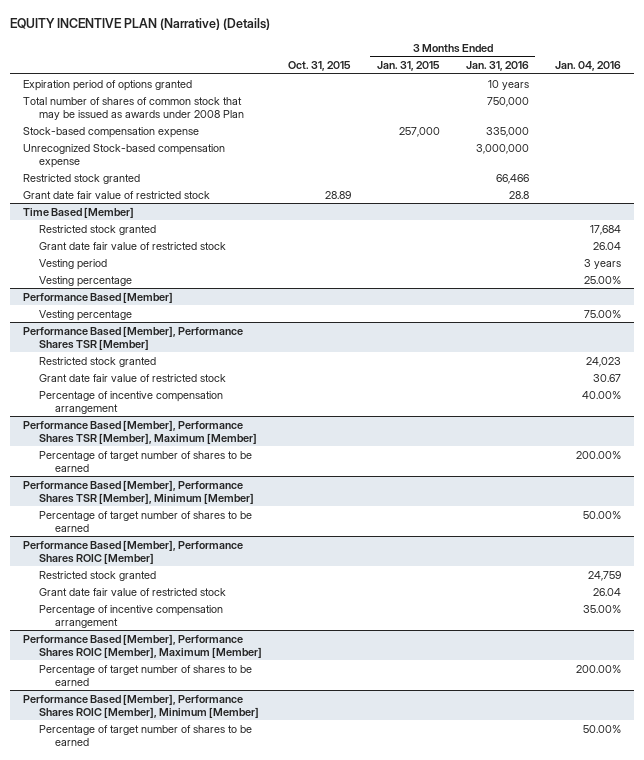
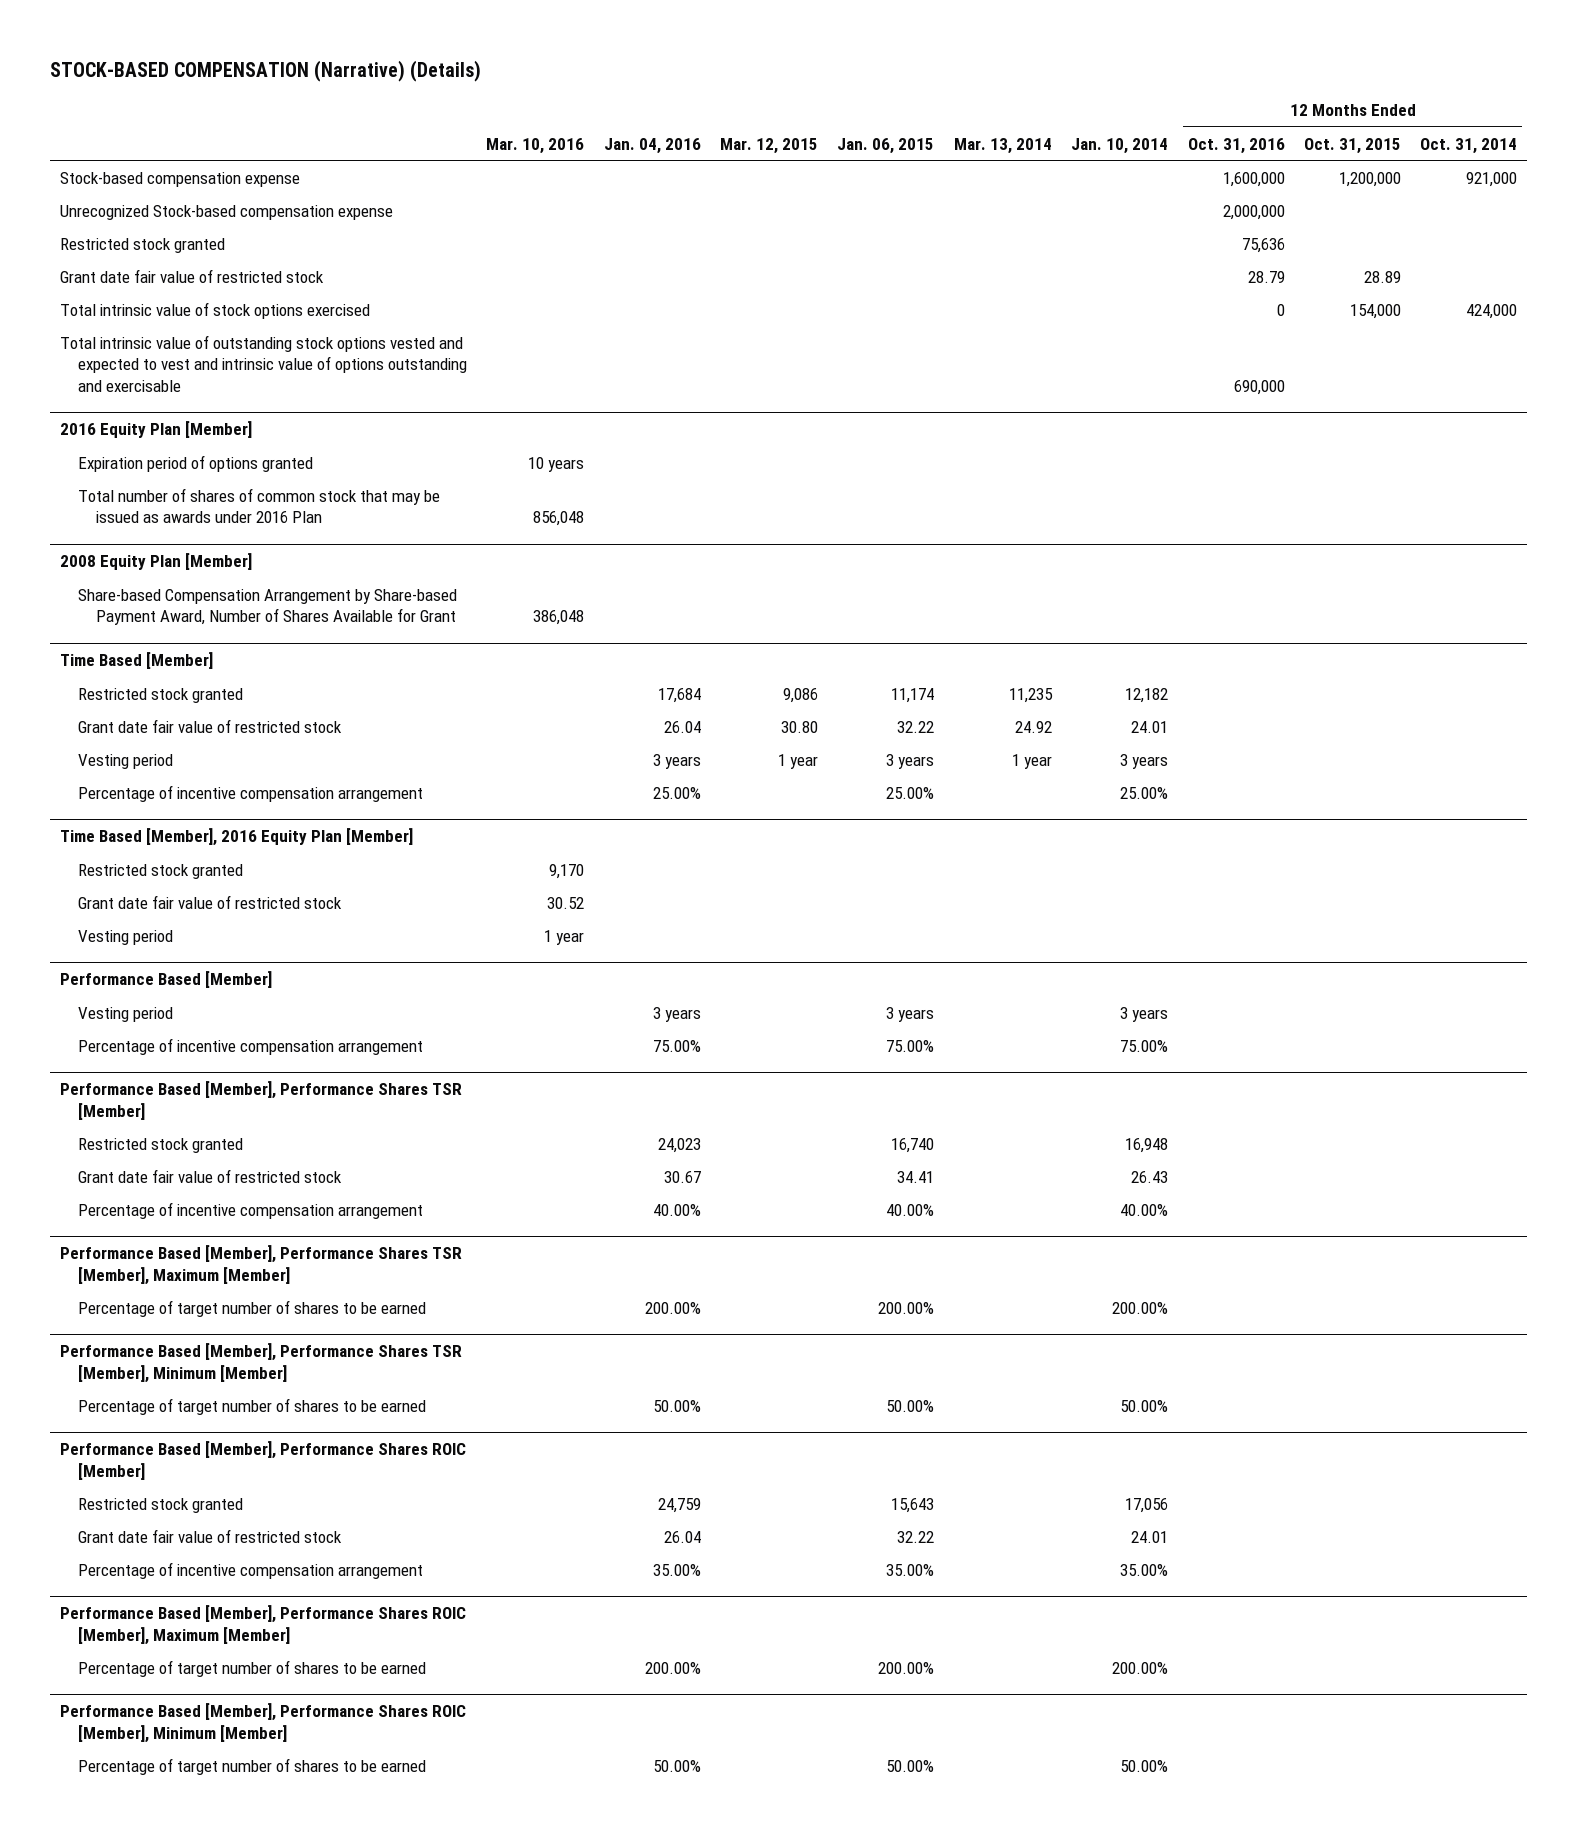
- EQUITY INCENTIVE PLAN (Narrative) (Details)
+ STOCK-BASED COMPENSATION (Narrative) (Details)
- | Oct. 31, 2015 | 3 Months Ended Jan. 31, 2015 | 3 Months Ended Jan. 31, 2016 | Jan. 04, 2016
+ | Mar. 10, 2016 | Jan. 04, 2016 | Mar. 12, 2015 | Jan. 06, 2015 | Mar. 13, 2014 | Jan. 10, 2014 | 12 Months Ended Oct. 31, 2016 | 12 Months Ended Oct. 31, 2015 | 12 Months Ended Oct. 31, 2014
- Expiration period of options granted | | | 10 years |
- Total number of shares of common stock that may be issued as awards under 2008 Plan | | | 750,000 |
+ Total intrinsic value of stock options exercised | | | | | | | 0 | 154,000 | 424,000
+ Total intrinsic value of outstanding stock options vested and expected to vest and intrinsic value of options outstanding and exercisable | | | | | | | 690,000 | |
+ 2016 Equity Plan [Member]
+ Expiration period of options granted | 10 years | | | | | | | |
+ Total number of shares of common stock that may be issued as awards under 2016 Plan | 856,048 | | | | | | | |
+ 2008 Equity Plan [Member]
+ Share-based Compensation Arrangement by Share-based Payment Award, Number of Shares Available for Grant | 386,048 | | | | | | | |
@ Time Based [Member]
- Vesting percentage | | | | 25.00%
+ Percentage of incentive compensation arrangement | | 25.00% | | 25.00% | | 25.00% | | |
+ Time Based [Member], 2016 Equity Plan [Member]
+ Restricted stock granted | 9,170 | | | | | | | |
+ Grant date fair value of restricted stock | 30.52 | | | | | | | |
+ Vesting period | 1 year | | | | | | | |
@ Performance Based [Member]
- Vesting percentage | | | | 75.00%
+ Vesting period | | 3 years | | 3 years | | 3 years | | |
+ Percentage of incentive compensation arrangement | | 75.00% | | 75.00% | | 75.00% | | |

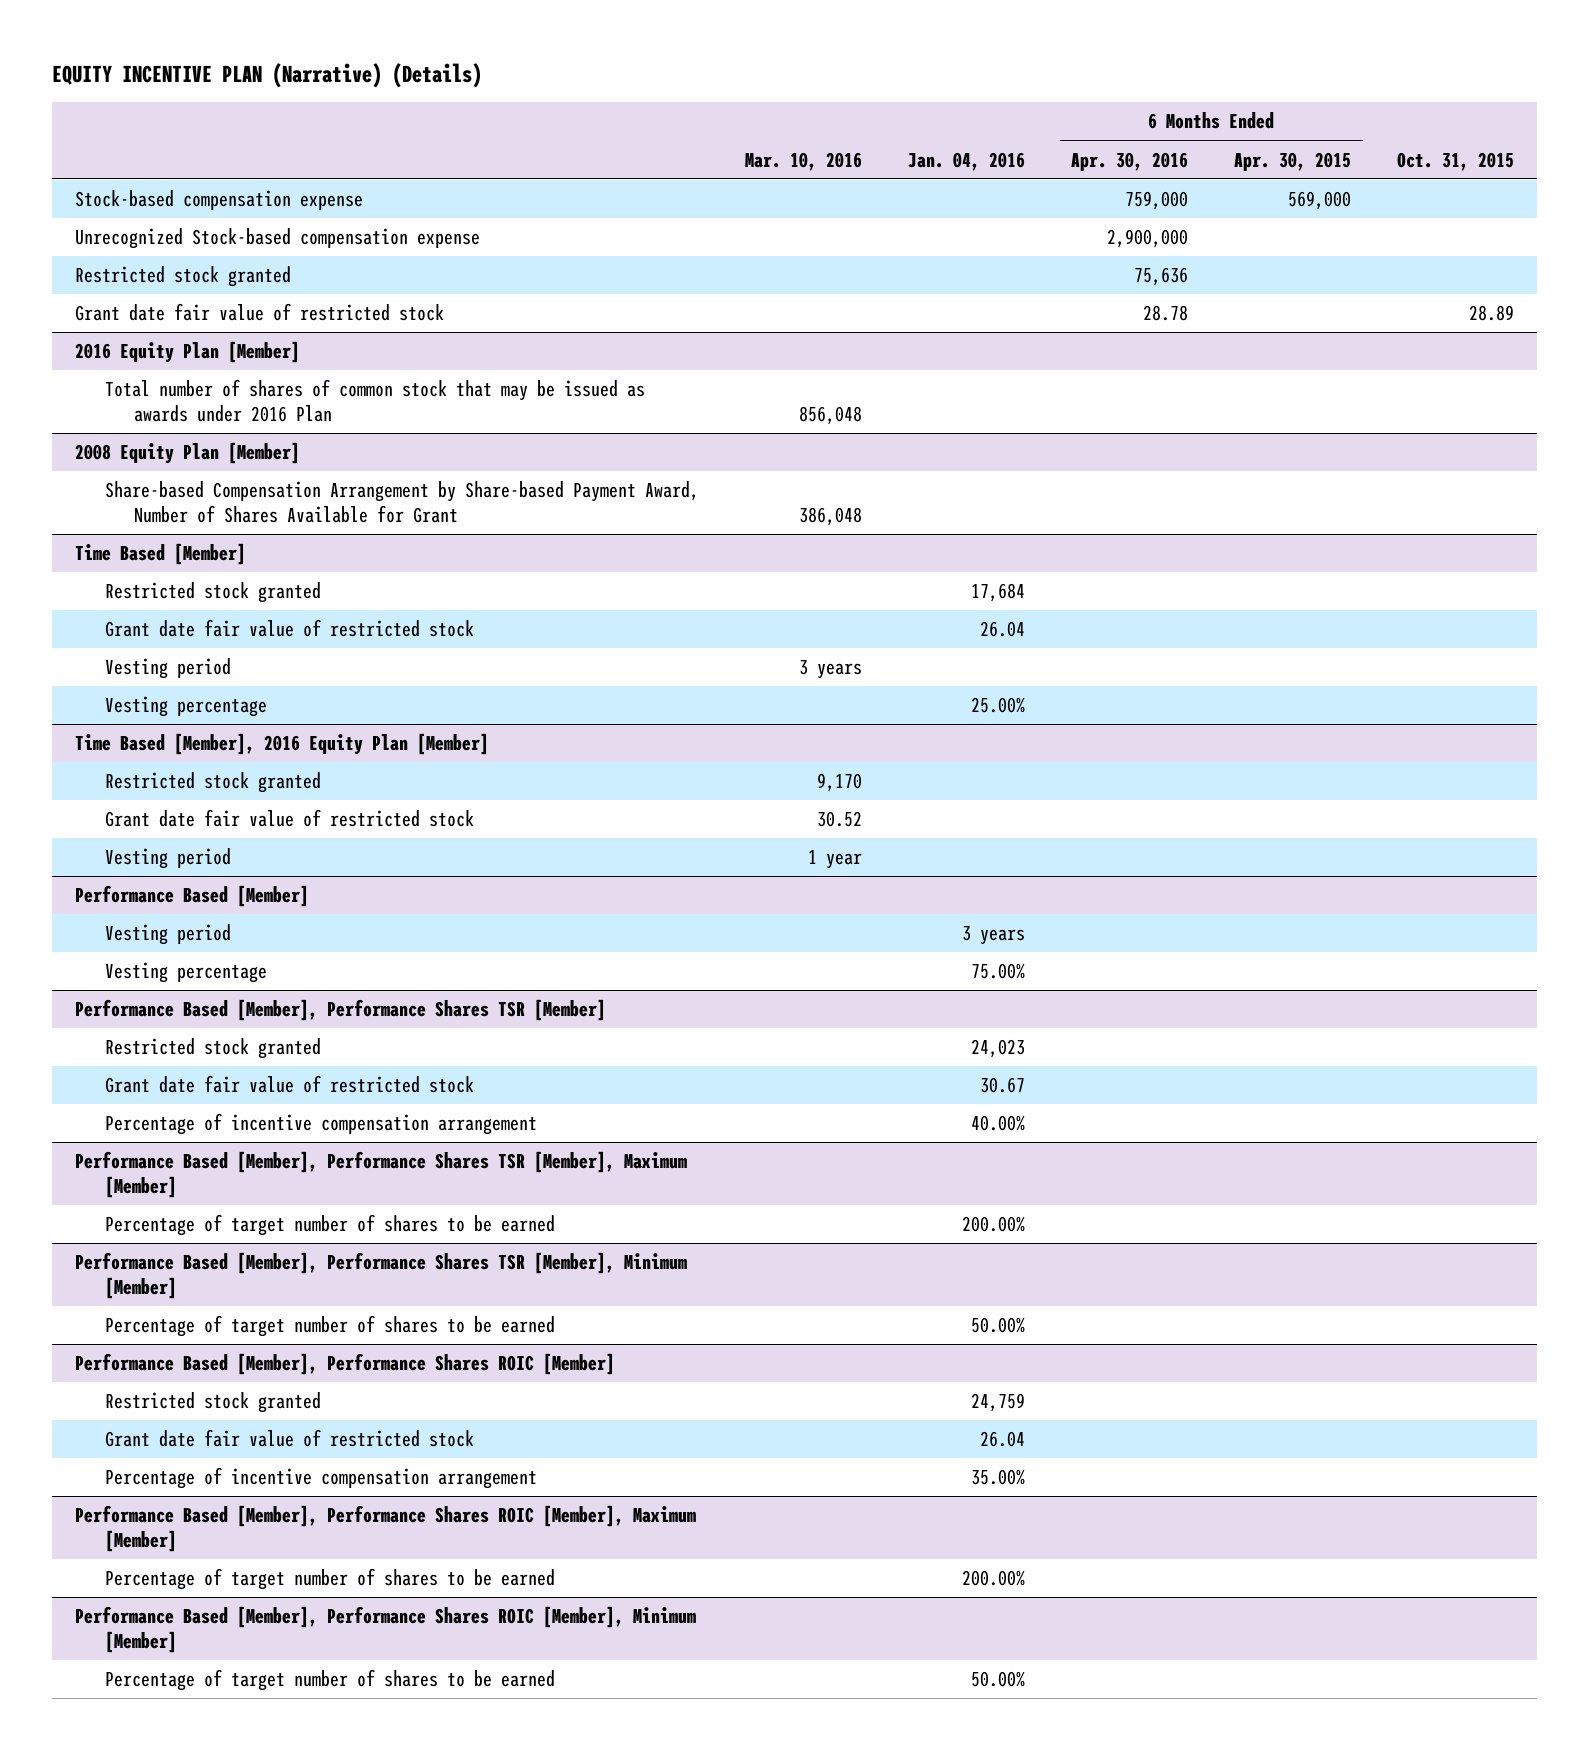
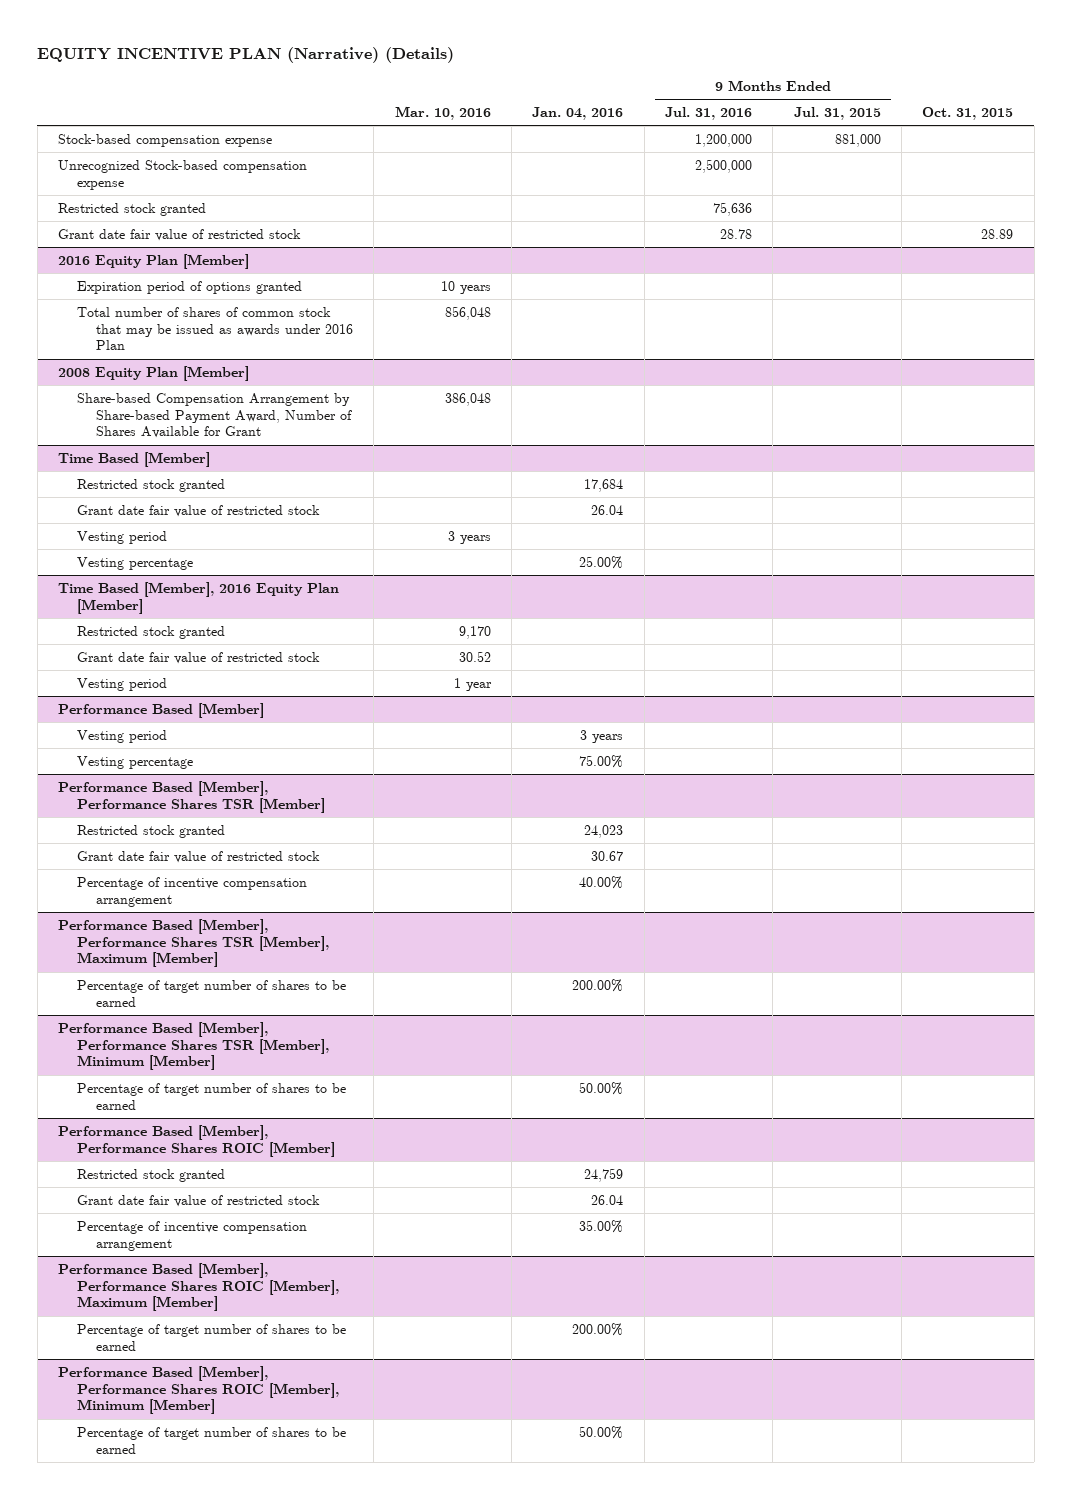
- | Mar. 10, 2016 | Jan. 04, 2016 | 6 Months Ended Apr. 30, 2016 | 6 Months Ended Apr. 30, 2015 | Oct. 31, 2015
+ | Mar. 10, 2016 | Jan. 04, 2016 | 9 Months Ended Jul. 31, 2016 | 9 Months Ended Jul. 31, 2015 | Oct. 31, 2015
@ 2016 Equity Plan [Member]
+ Expiration period of options granted | 10 years | | | |

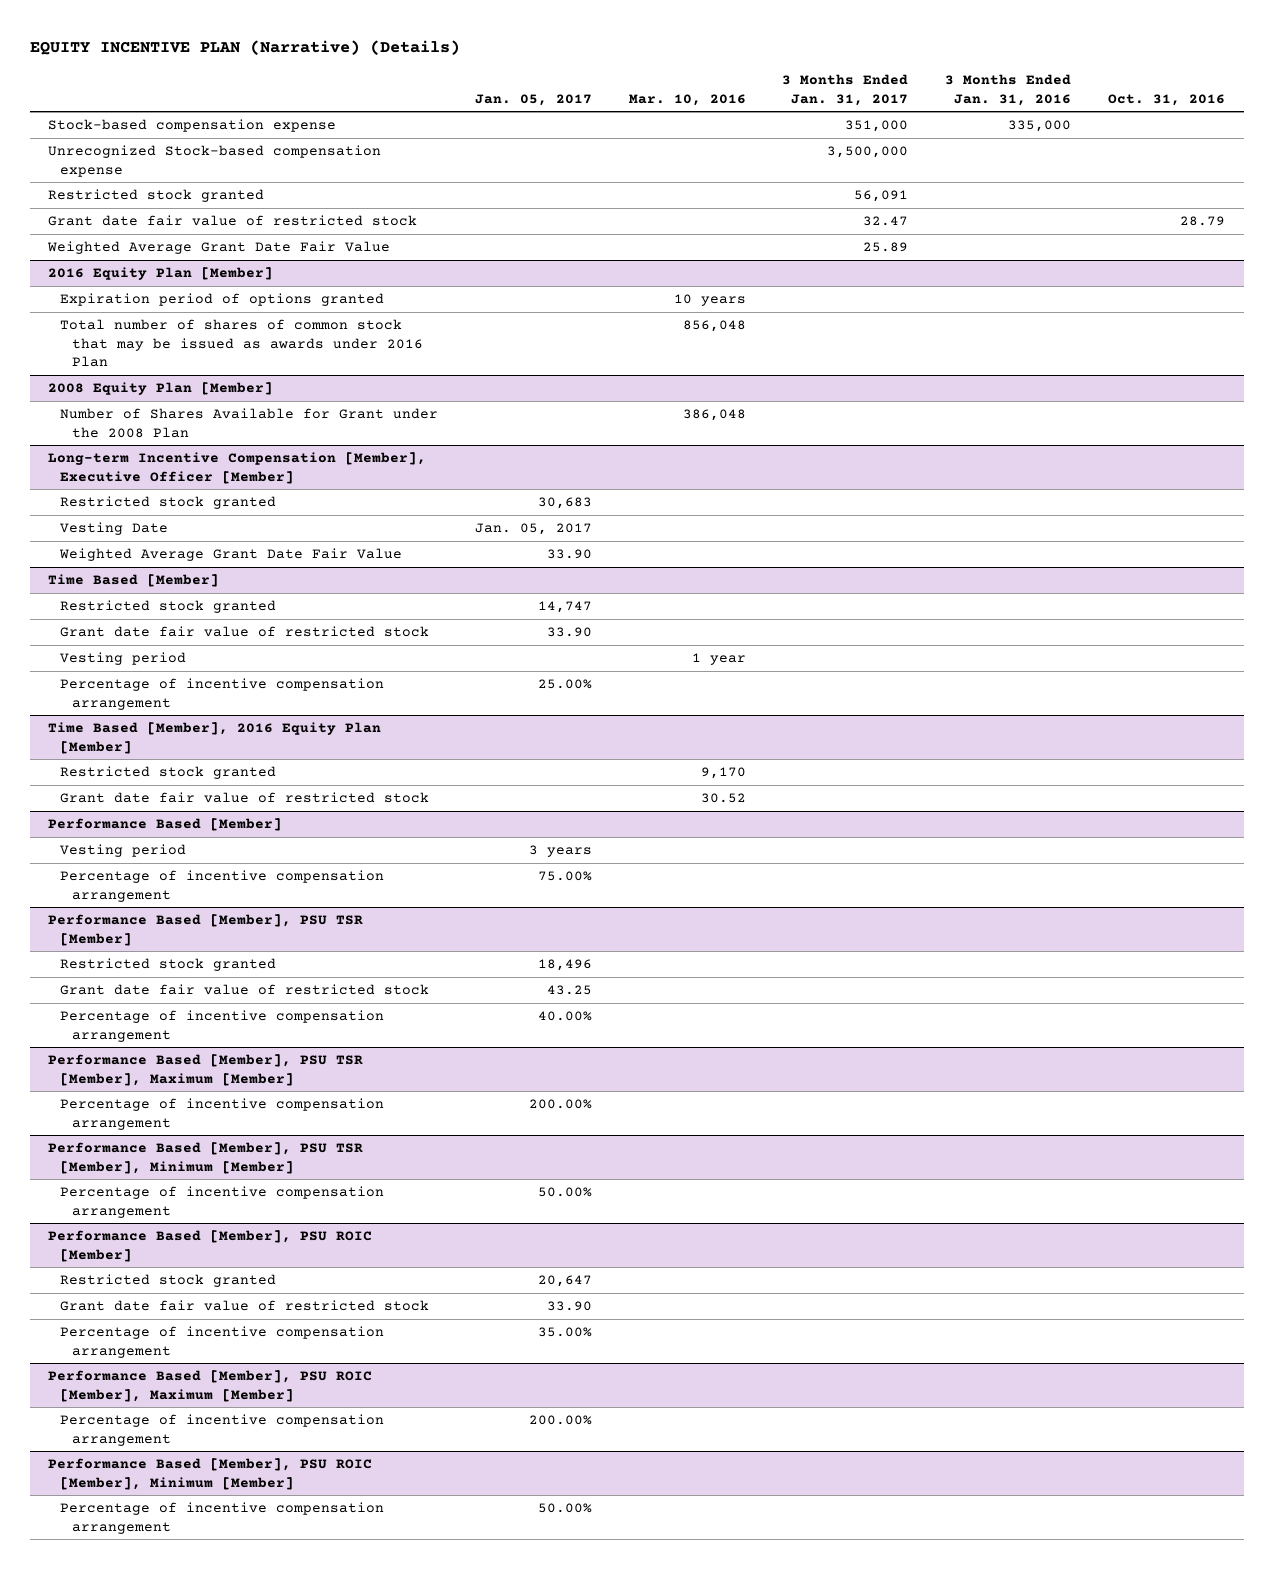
- | Mar. 10, 2016 | Jan. 04, 2016 | 9 Months Ended Jul. 31, 2016 | 9 Months Ended Jul. 31, 2015 | Oct. 31, 2015
+ | Jan. 05, 2017 | Mar. 10, 2016 | 3 Months Ended Jan. 31, 2017 | 3 Months Ended Jan. 31, 2016 | Oct. 31, 2016
+ Weighted Average Grant Date Fair Value | | | 25.89 | |
@ 2008 Equity Plan [Member]
- Share-based Compensation Arrangement by Share-based Payment Award, Number of Shares Available for Grant | 386,048 | | | |
+ Number of Shares Available for Grant under the 2008 Plan | | 386,048 | | |
+ Long-term Incentive Compensation [Member], Executive Officer [Member]
+ Restricted stock granted | 30,683 | | | |
+ Vesting Date | Jan. 05, 2017 | | | |
+ Weighted Average Grant Date Fair Value | 33.90 | | | |
@ Time Based [Member]
- Vesting period | 3 years | | | |
- Vesting percentage | | 25.00% | | |
+ Vesting period | | 1 year | | |
+ Percentage of incentive compensation arrangement | 25.00% | | | |
@ Time Based [Member], 2016 Equity Plan [Member]
- Vesting period | 1 year | | | |
@ Performance Based [Member]
- Vesting percentage | | 75.00% | | |
- Performance Based [Member], Performance Shares TSR [Member]
@ Performance Based [Member]
+ Percentage of incentive compensation arrangement | 75.00% | | | |
+ Performance Based [Member], PSU TSR [Member]
- Performance Based [Member], Performance Shares TSR [Member], Maximum [Member]
- Percentage of target number of shares to be earned | | 200.00% | | |
- Performance Based [Member], Performance Shares TSR [Member], Minimum [Member]
- Percentage of target number of shares to be earned | | 50.00% | | |
- Performance Based [Member], Performance Shares ROIC [Member]
+ Performance Based [Member], PSU TSR [Member], Maximum [Member]
+ Percentage of incentive compensation arrangement | 200.00% | | | |
+ Performance Based [Member], PSU TSR [Member], Minimum [Member]
+ Percentage of incentive compensation arrangement | 50.00% | | | |
+ Performance Based [Member], PSU ROIC [Member]
- Performance Based [Member], Performance Shares ROIC [Member], Maximum [Member]
- Percentage of target number of shares to be earned | | 200.00% | | |
- Performance Based [Member], Performance Shares ROIC [Member], Minimum [Member]
- Percentage of target number of shares to be earned | | 50.00% | | |
+ Performance Based [Member], PSU ROIC [Member], Maximum [Member]
+ Percentage of incentive compensation arrangement | 200.00% | | | |
+ Performance Based [Member], PSU ROIC [Member], Minimum [Member]
+ Percentage of incentive compensation arrangement | 50.00% | | | |

